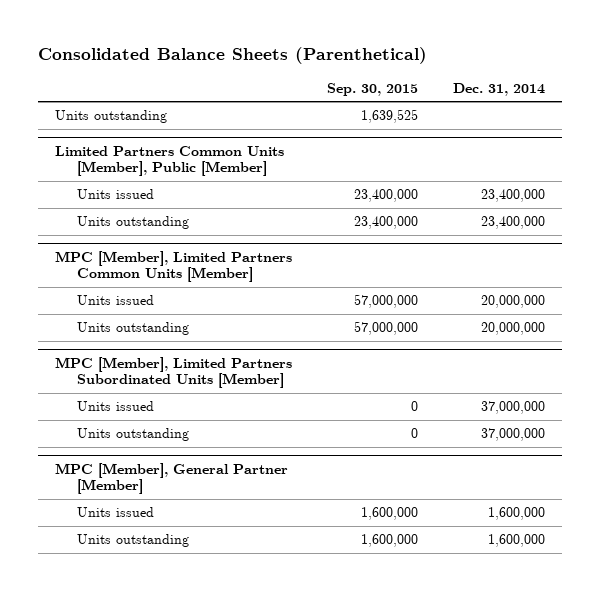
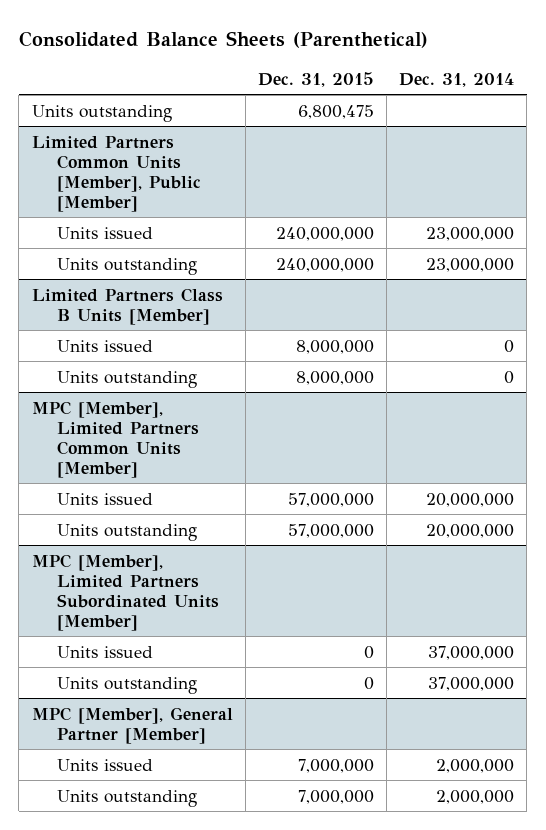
- | Sep. 30, 2015 | Dec. 31, 2014
+ | Dec. 31, 2015 | Dec. 31, 2014
@ Limited Partners Common Units [Member], Public [Member]
- Units issued | 23,400,000 | 23,400,000
- Units outstanding | 23,400,000 | 23,400,000
+ Units issued | 240,000,000 | 23,000,000
+ Units outstanding | 240,000,000 | 23,000,000
+ Limited Partners Class B Units [Member]
+ Units issued | 8,000,000 | 0
+ Units outstanding | 8,000,000 | 0
@ MPC [Member], General Partner [Member]
- Units issued | 1,600,000 | 1,600,000
- Units outstanding | 1,600,000 | 1,600,000
+ Units issued | 7,000,000 | 2,000,000
+ Units outstanding | 7,000,000 | 2,000,000

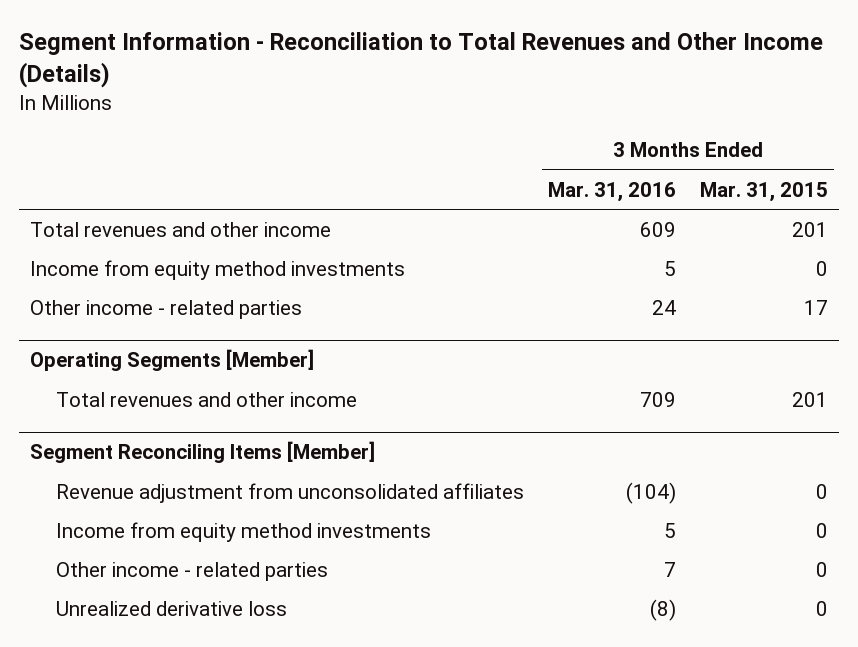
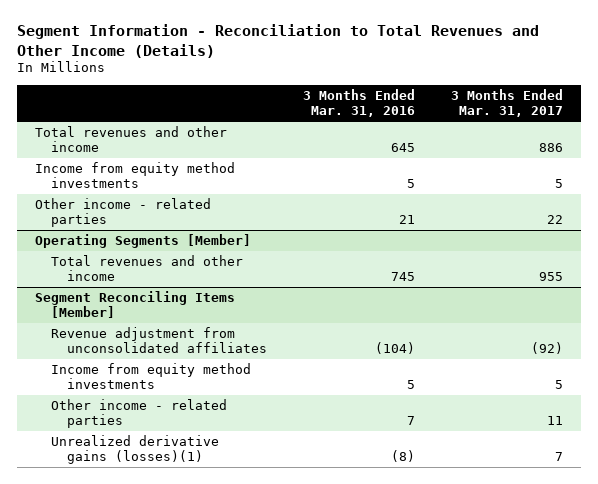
- | 3 Months Ended Mar. 31, 2016 | 3 Months Ended Mar. 31, 2015
+ | 3 Months Ended Mar. 31, 2016 | 3 Months Ended Mar. 31, 2017
- Total revenues and other income | 609 | 201
+ Total revenues and other income | 645 | 886
- Other income - related parties | 24 | 17
+ Other income - related parties | 21 | 22
@ Operating Segments [Member]
- Total revenues and other income | 709 | 201
+ Total revenues and other income | 745 | 955
@ Segment Reconciling Items [Member]
- Unrealized derivative loss | (8) | 0
+ Unrealized derivative gains (losses)(1) | (8) | 7

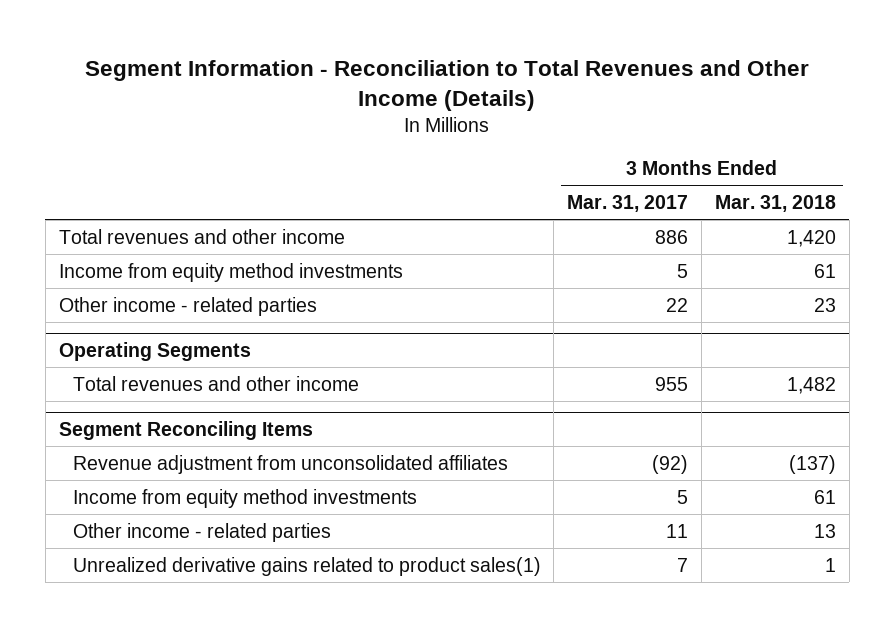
- | 3 Months Ended Mar. 31, 2016 | 3 Months Ended Mar. 31, 2017
+ | 3 Months Ended Mar. 31, 2017 | 3 Months Ended Mar. 31, 2018
- Operating Segments [Member]
+ Operating Segments
- Segment Reconciling Items [Member]
+ Segment Reconciling Items
- Unrealized derivative gains (losses)(1) | (8) | 7
+ Unrealized derivative gains related to product sales(1) | 7 | 1

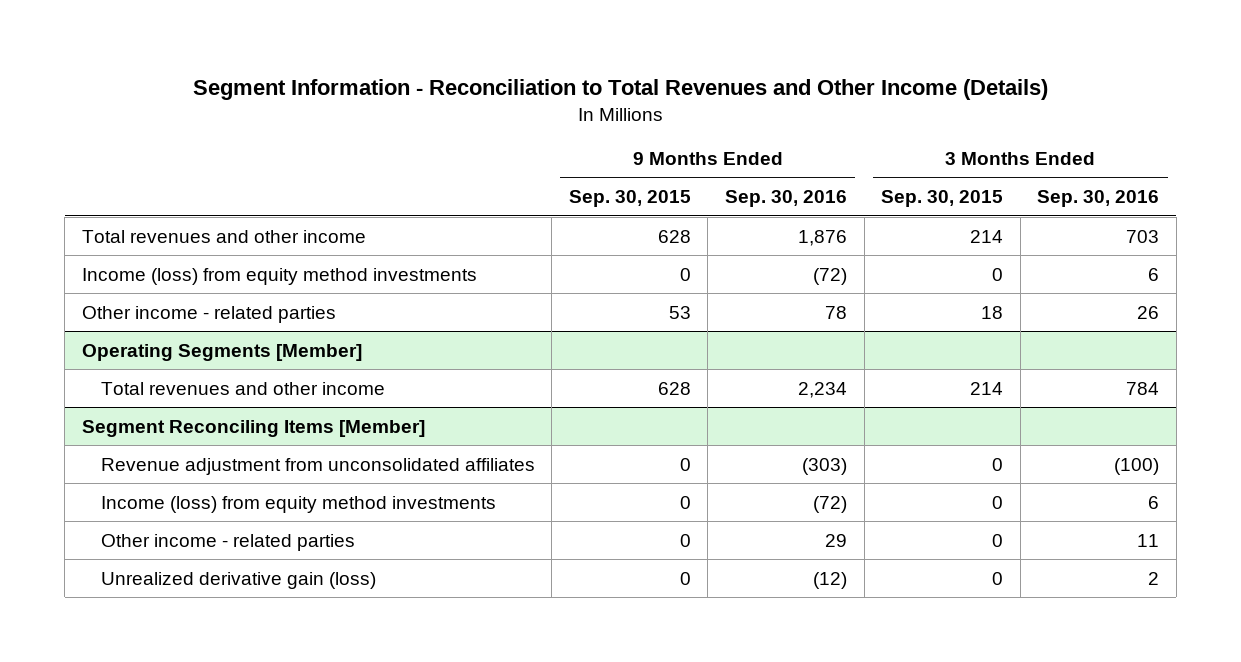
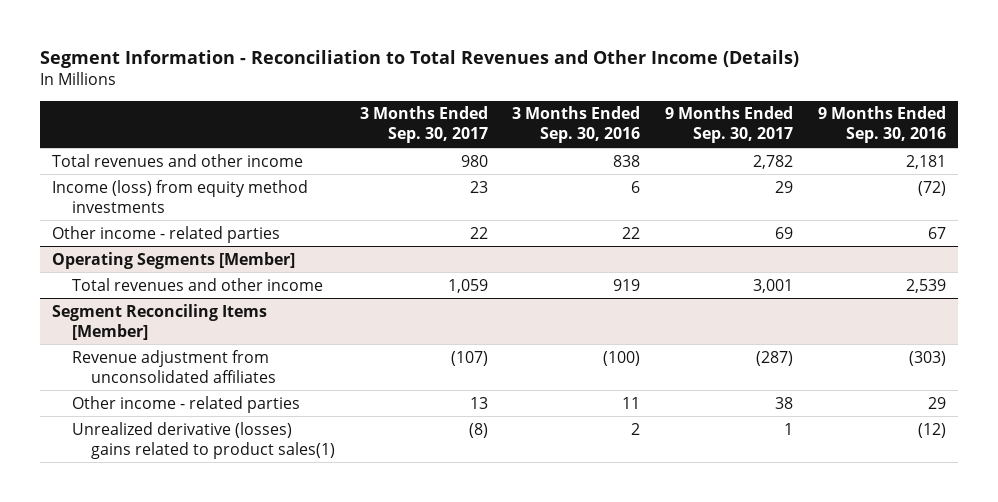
- | 9 Months Ended Sep. 30, 2015 | 9 Months Ended Sep. 30, 2016 | 3 Months Ended Sep. 30, 2015 | 3 Months Ended Sep. 30, 2016
+ | 3 Months Ended Sep. 30, 2017 | 3 Months Ended Sep. 30, 2016 | 9 Months Ended Sep. 30, 2017 | 9 Months Ended Sep. 30, 2016
- Total revenues and other income | 628 | 1,876 | 214 | 703
+ Total revenues and other income | 980 | 838 | 2,782 | 2,181
- Other income - related parties | 53 | 78 | 18 | 26
+ Other income - related parties | 22 | 22 | 69 | 67
@ Operating Segments [Member]
- Total revenues and other income | 628 | 2,234 | 214 | 784
+ Total revenues and other income | 1,059 | 919 | 3,001 | 2,539
@ Segment Reconciling Items [Member]
- Income (loss) from equity method investments | 0 | (72) | 0 | 6
- Unrealized derivative gain (loss) | 0 | (12) | 0 | 2
+ Unrealized derivative (losses) gains related to product sales(1) | (8) | 2 | 1 | (12)

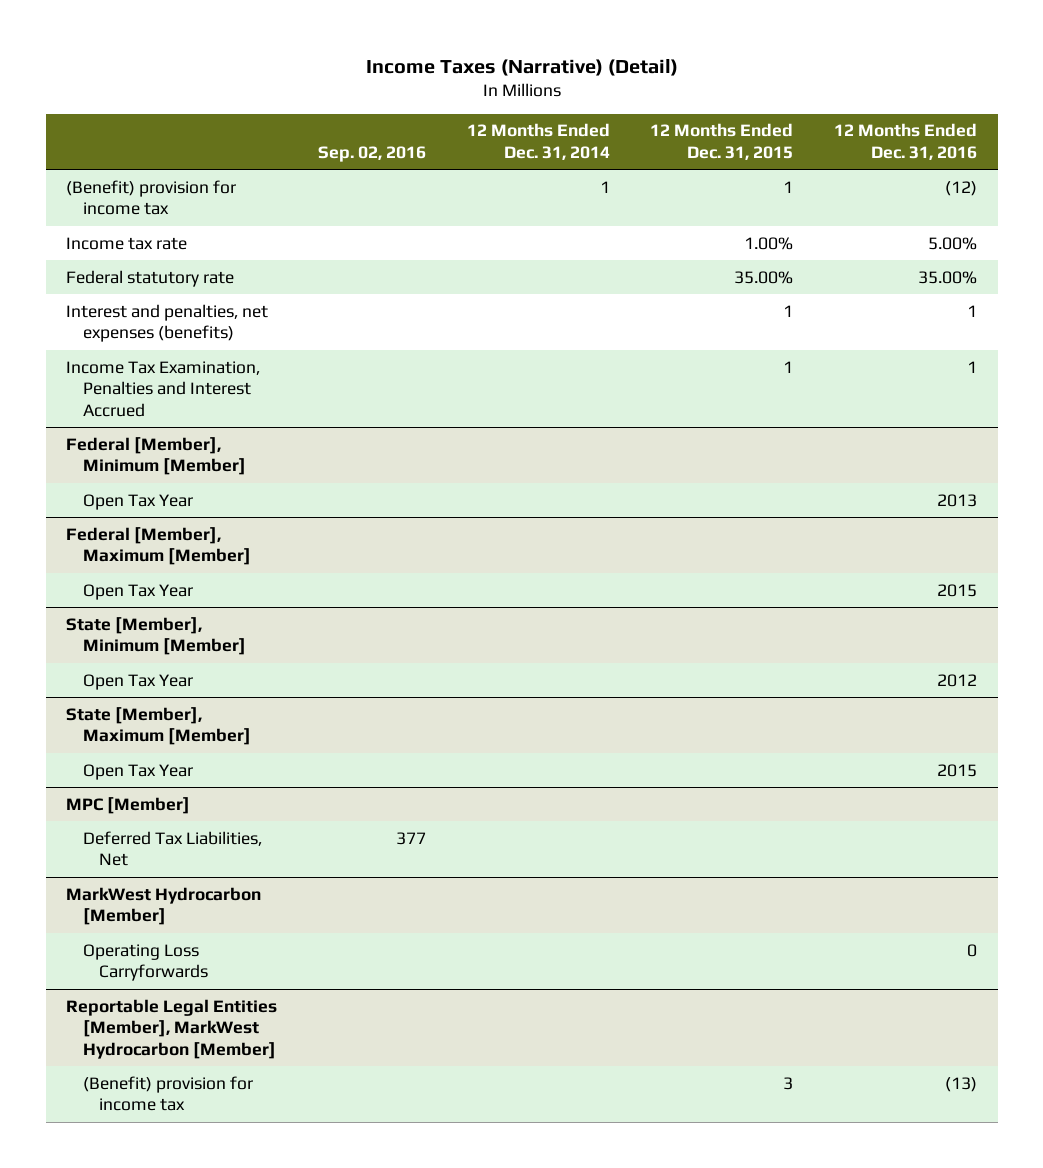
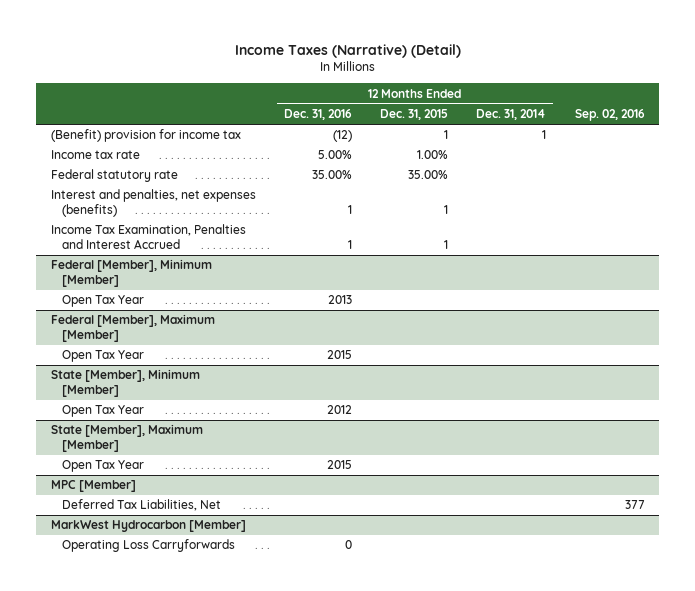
- | Sep. 02, 2016 | 12 Months Ended Dec. 31, 2014 | 12 Months Ended Dec. 31, 2015 | 12 Months Ended Dec. 31, 2016
+ | 12 Months Ended Dec. 31, 2016 | 12 Months Ended Dec. 31, 2015 | 12 Months Ended Dec. 31, 2014 | Sep. 02, 2016
- Reportable Legal Entities [Member], MarkWest Hydrocarbon [Member]
- (Benefit) provision for income tax | | | 3 | (13)

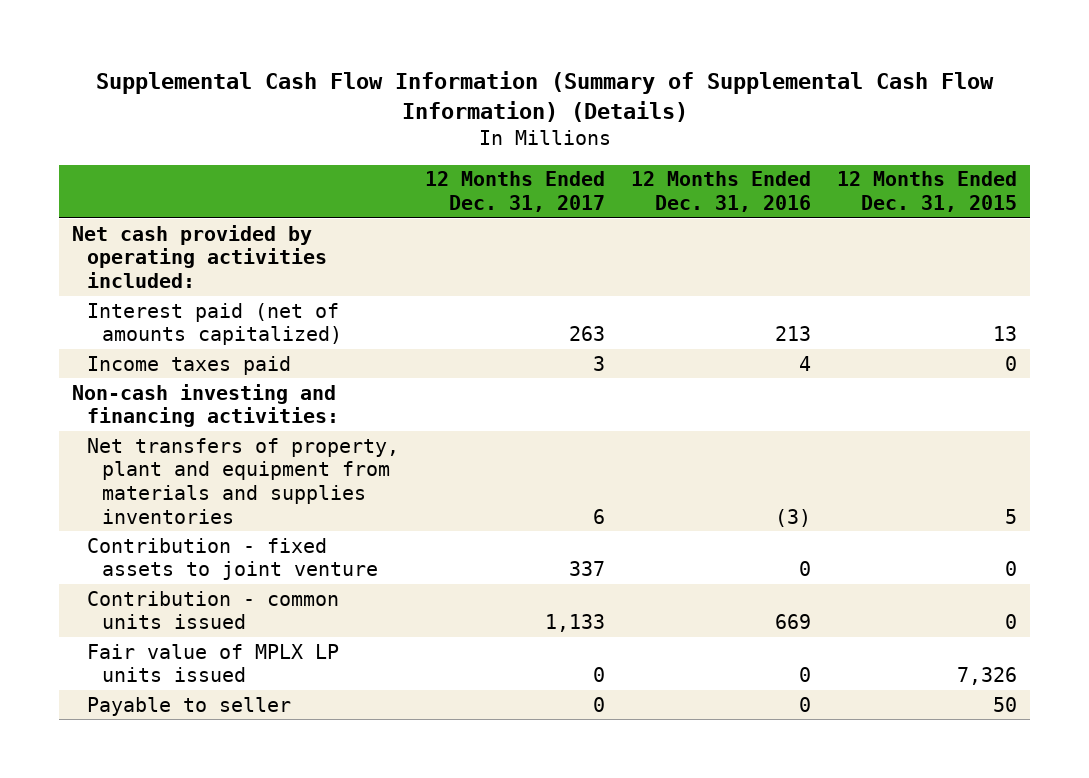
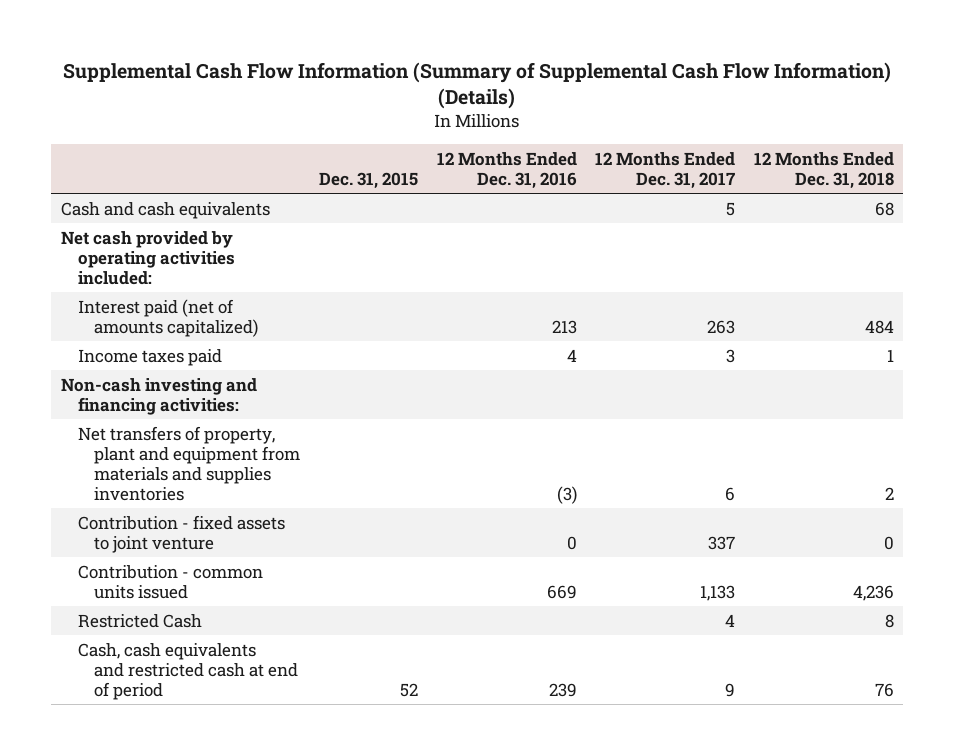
- | 12 Months Ended Dec. 31, 2017 | 12 Months Ended Dec. 31, 2016 | 12 Months Ended Dec. 31, 2015
+ | Dec. 31, 2015 | 12 Months Ended Dec. 31, 2016 | 12 Months Ended Dec. 31, 2017 | 12 Months Ended Dec. 31, 2018
+ Cash and cash equivalents | | | 5 | 68
- Fair value of MPLX LP units issued | 0 | 0 | 7,326
- Payable to seller | 0 | 0 | 50
+ Restricted Cash | | | 4 | 8
+ Cash, cash equivalents and restricted cash at end of period | 52 | 239 | 9 | 76

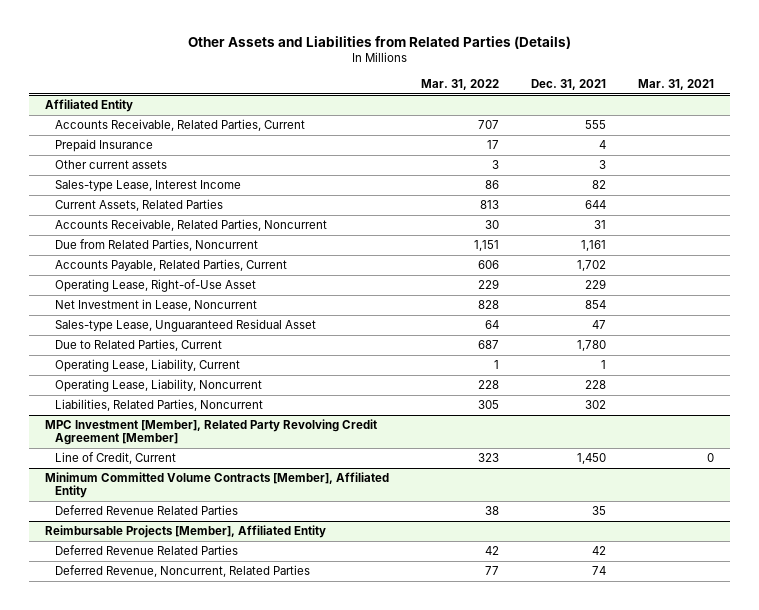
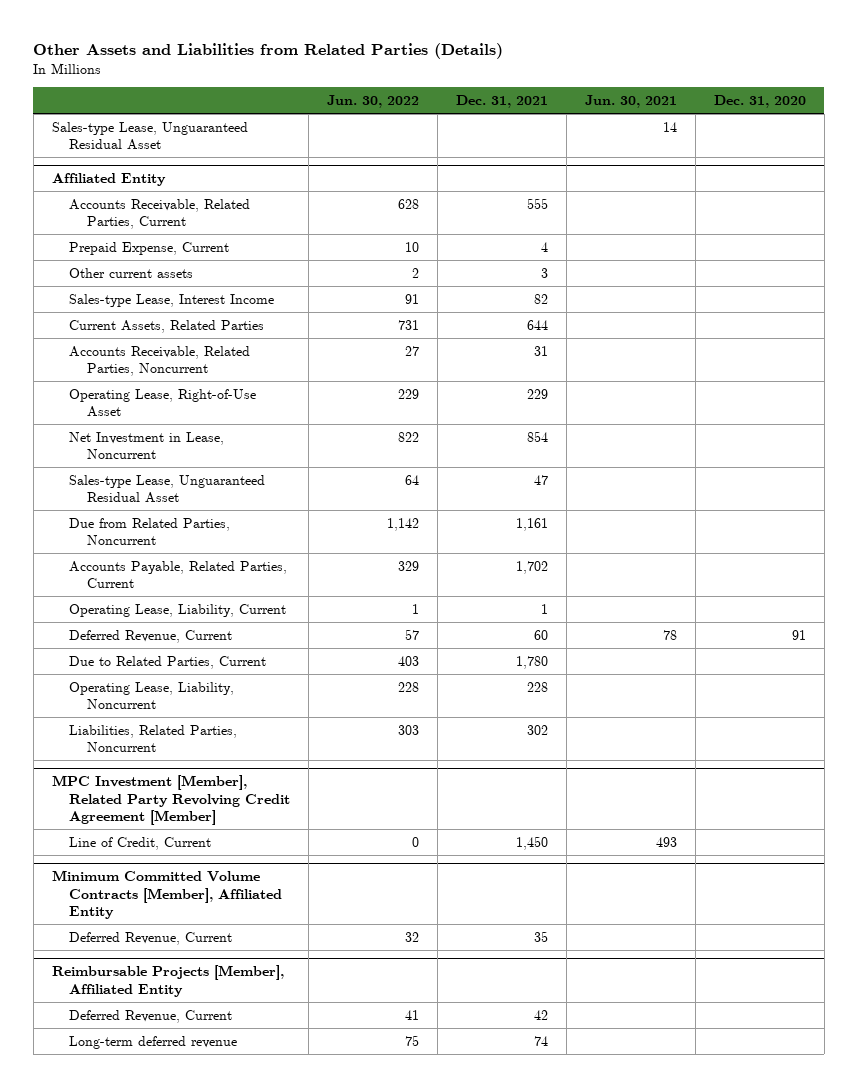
- | Mar. 31, 2022 | Dec. 31, 2021 | Mar. 31, 2021
+ | Jun. 30, 2022 | Dec. 31, 2021 | Jun. 30, 2021 | Dec. 31, 2020
+ Sales-type Lease, Unguaranteed Residual Asset | | | 14 |
@ Affiliated Entity
- Prepaid Insurance | 17 | 4 |
+ Prepaid Expense, Current | 10 | 4 | |
moved down: Due from Related Parties, Noncurrent | 1,142 | 1,161 | |
moved down: Accounts Payable, Related Parties, Current | 329 | 1,702 | |
+ Deferred Revenue, Current | 57 | 60 | 78 | 91
moved down: Due to Related Parties, Current | 403 | 1,780 | |
@ Minimum Committed Volume Contracts [Member], Affiliated Entity
- Deferred Revenue Related Parties | 38 | 35 |
+ Deferred Revenue, Current | 32 | 35 | |
@ Reimbursable Projects [Member], Affiliated Entity
- Deferred Revenue Related Parties | 42 | 42 |
- Deferred Revenue, Noncurrent, Related Parties | 77 | 74 |
+ Deferred Revenue, Current | 41 | 42 | |
+ Long-term deferred revenue | 75 | 74 | |

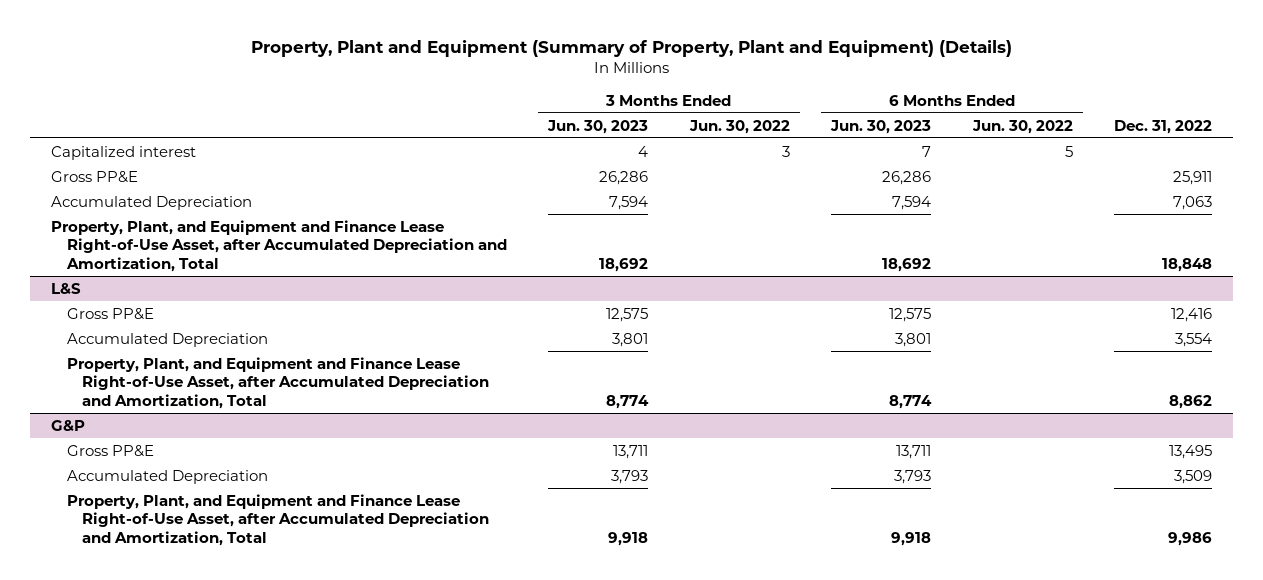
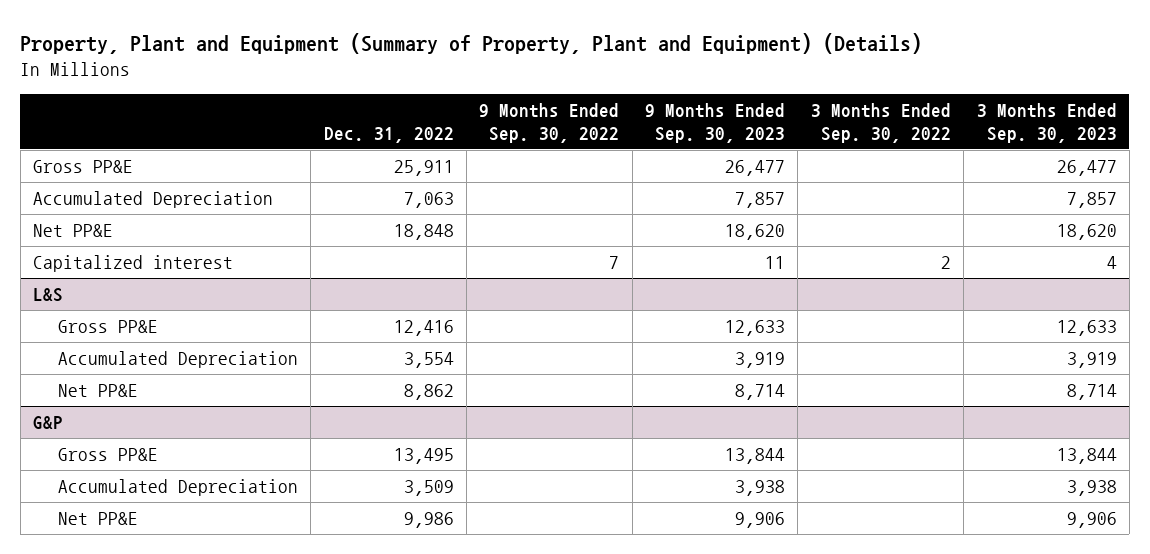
- | 3 Months Ended Jun. 30, 2023 | 3 Months Ended Jun. 30, 2022 | 6 Months Ended Jun. 30, 2023 | 6 Months Ended Jun. 30, 2022 | Dec. 31, 2022
+ | Dec. 31, 2022 | 9 Months Ended Sep. 30, 2022 | 9 Months Ended Sep. 30, 2023 | 3 Months Ended Sep. 30, 2022 | 3 Months Ended Sep. 30, 2023
- Property, Plant, and Equipment and Finance Lease Right-of-Use Asset, after Accumulated Depreciation and Amortization, Total | 18,692 | | 18,692 | | 18,848
+ Net PP&E | 18,848 | | 18,620 | | 18,620
moved down: Capitalized interest | | 7 | 11 | 2 | 4
@ L&S
- Property, Plant, and Equipment and Finance Lease Right-of-Use Asset, after Accumulated Depreciation and Amortization, Total | 8,774 | | 8,774 | | 8,862
+ Net PP&E | 8,862 | | 8,714 | | 8,714
@ G&P
- Property, Plant, and Equipment and Finance Lease Right-of-Use Asset, after Accumulated Depreciation and Amortization, Total | 9,918 | | 9,918 | | 9,986
+ Net PP&E | 9,986 | | 9,906 | | 9,906

